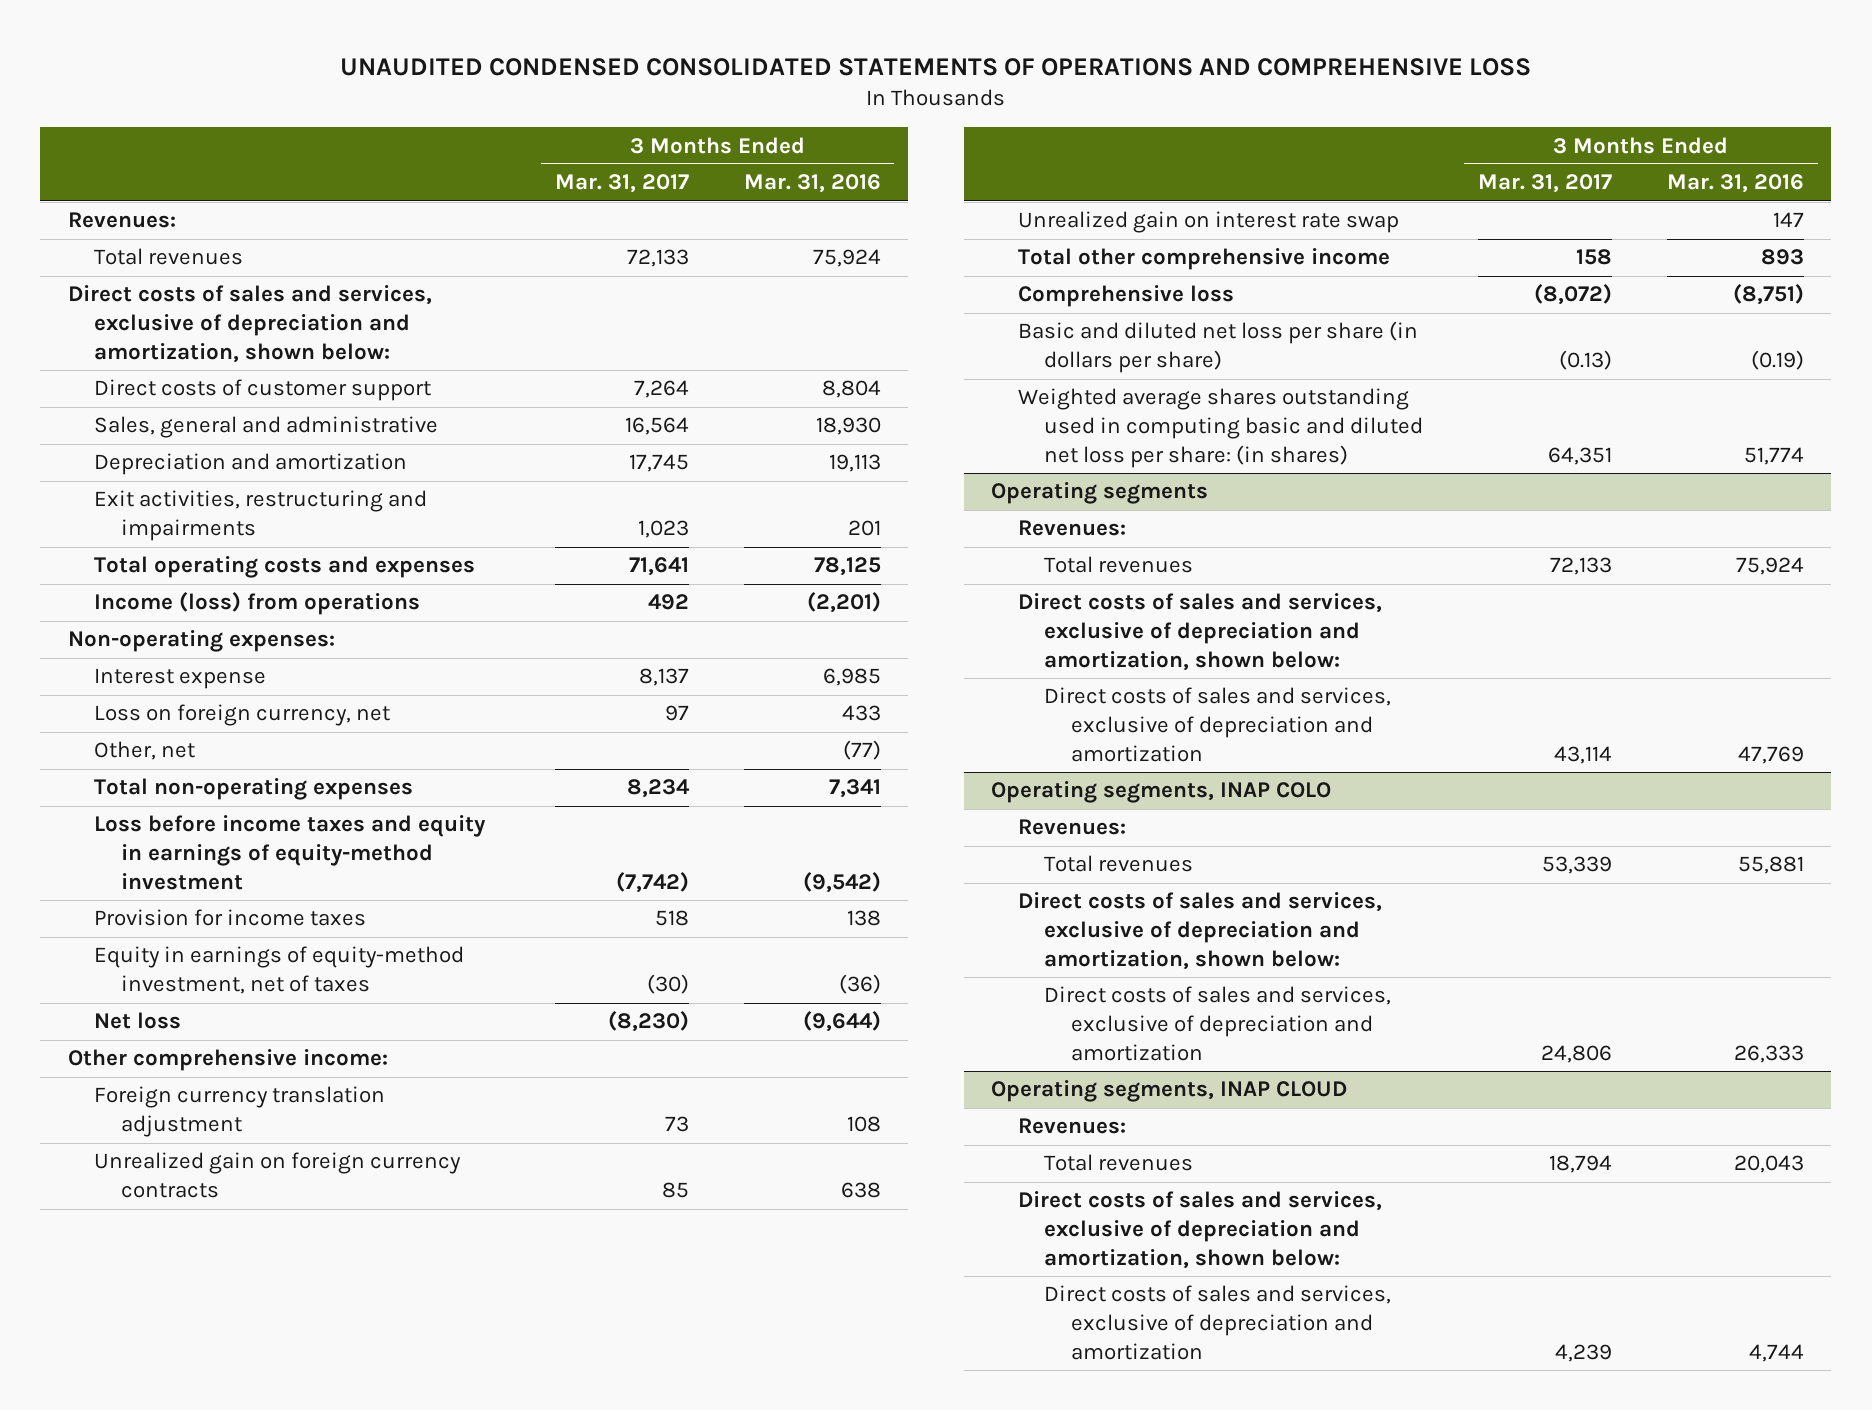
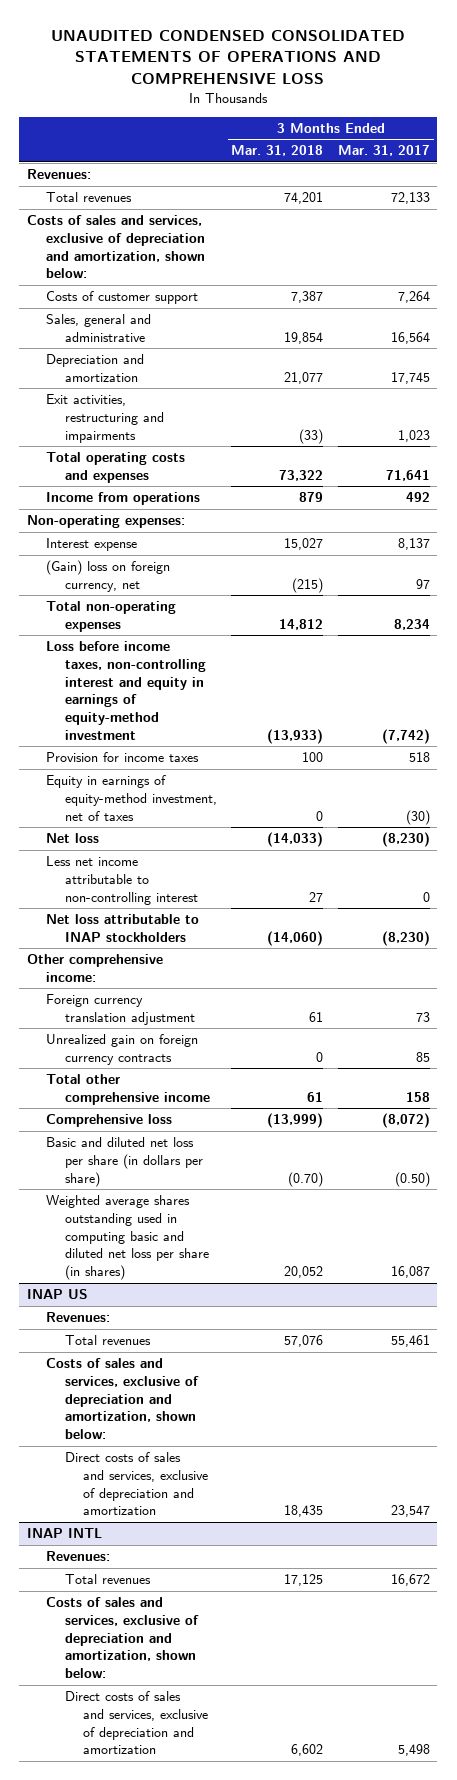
- | 3 Months Ended Mar. 31, 2017 | 3 Months Ended Mar. 31, 2016
+ | 3 Months Ended Mar. 31, 2018 | 3 Months Ended Mar. 31, 2017
- Direct costs of sales and services, exclusive of depreciation and amortization, shown below:
- Direct costs of customer support | 7,264 | 8,804
+ Costs of sales and services, exclusive of depreciation and amortization, shown below:
+ Costs of customer support | 7,387 | 7,264
- Income (loss) from operations | 492 | (2,201)
+ Income from operations | 879 | 492
- Loss on foreign currency, net | 97 | 433
- Other, net | | (77)
+ (Gain) loss on foreign currency, net | (215) | 97
- Loss before income taxes and equity in earnings of equity-method investment | (7,742) | (9,542)
+ Loss before income taxes, non-controlling interest and equity in earnings of equity-method investment | (13,933) | (7,742)
+ Less net income attributable to non-controlling interest | 27 | 0
+ Net loss attributable to INAP stockholders | (14,060) | (8,230)
- Unrealized gain on interest rate swap | | 147
- Basic and diluted net loss per share (in dollars per share) | (0.13) | (0.19)
- Weighted average shares outstanding used in computing basic and diluted net loss per share: (in shares) | 64,351 | 51,774
- Operating segments
- Revenues:
- Total revenues | 72,133 | 75,924
- Direct costs of sales and services, exclusive of depreciation and amortization, shown below:
- Direct costs of sales and services, exclusive of depreciation and amortization | 43,114 | 47,769
- Operating segments, INAP COLO
+ Basic and diluted net loss per share (in dollars per share) | (0.70) | (0.50)
+ Weighted average shares outstanding used in computing basic and diluted net loss per share (in shares) | 20,052 | 16,087
+ INAP US
- Total revenues | 53,339 | 55,881
- Direct costs of sales and services, exclusive of depreciation and amortization, shown below:
- Direct costs of sales and services, exclusive of depreciation and amortization | 24,806 | 26,333
- Operating segments, INAP CLOUD
+ Total revenues | 57,076 | 55,461
+ Costs of sales and services, exclusive of depreciation and amortization, shown below:
+ Direct costs of sales and services, exclusive of depreciation and amortization | 18,435 | 23,547
+ INAP INTL
- Total revenues | 18,794 | 20,043
- Direct costs of sales and services, exclusive of depreciation and amortization, shown below:
- Direct costs of sales and services, exclusive of depreciation and amortization | 4,239 | 4,744
+ Total revenues | 17,125 | 16,672
+ Costs of sales and services, exclusive of depreciation and amortization, shown below:
+ Direct costs of sales and services, exclusive of depreciation and amortization | 6,602 | 5,498

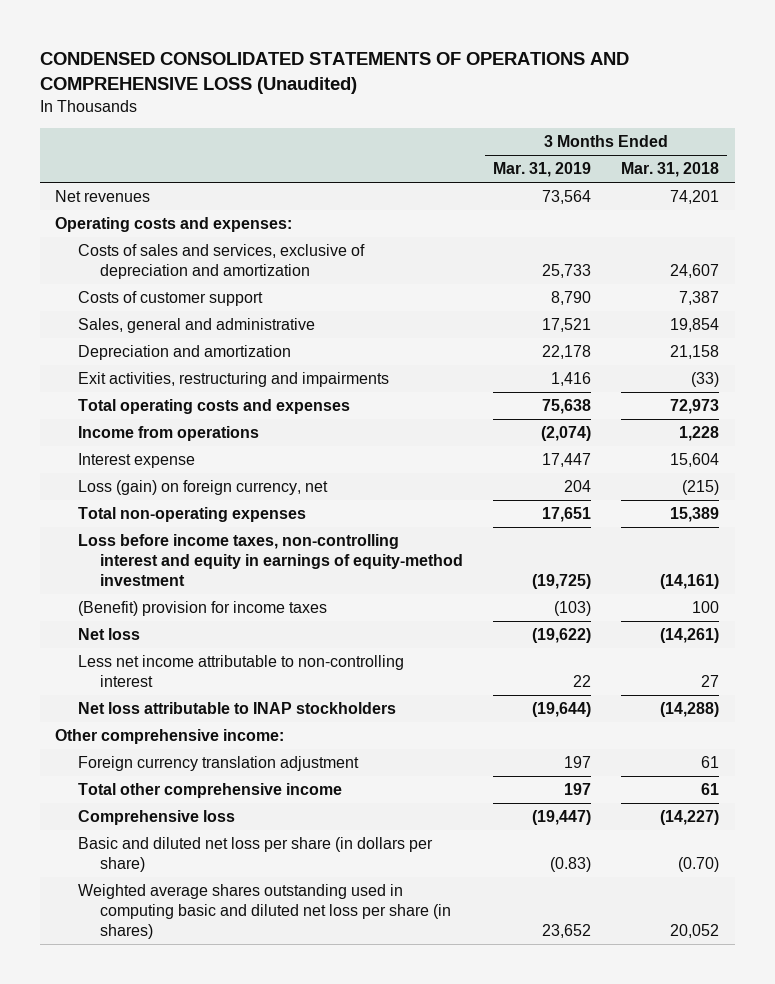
- UNAUDITED CONDENSED CONSOLIDATED STATEMENTS OF OPERATIONS AND COMPREHENSIVE LOSS
+ CONDENSED CONSOLIDATED STATEMENTS OF OPERATIONS AND COMPREHENSIVE LOSS (Unaudited)
- | 3 Months Ended Mar. 31, 2018 | 3 Months Ended Mar. 31, 2017
+ | 3 Months Ended Mar. 31, 2019 | 3 Months Ended Mar. 31, 2018
- Revenues:
- Total revenues | 74,201 | 72,133
- Costs of sales and services, exclusive of depreciation and amortization, shown below:
+ Net revenues | 73,564 | 74,201
+ Operating costs and expenses:
+ Costs of sales and services, exclusive of depreciation and amortization | 25,733 | 24,607
- Depreciation and amortization | 21,077 | 17,745
+ Depreciation and amortization | 22,178 | 21,158
- Total operating costs and expenses | 73,322 | 71,641
- Income from operations | 879 | 492
- Non-operating expenses:
- Interest expense | 15,027 | 8,137
- (Gain) loss on foreign currency, net | (215) | 97
- Total non-operating expenses | 14,812 | 8,234
- Loss before income taxes, non-controlling interest and equity in earnings of equity-method investment | (13,933) | (7,742)
- Provision for income taxes | 100 | 518
- Equity in earnings of equity-method investment, net of taxes | 0 | (30)
- Net loss | (14,033) | (8,230)
+ Total operating costs and expenses | 75,638 | 72,973
+ Income from operations | (2,074) | 1,228
+ Interest expense | 17,447 | 15,604
+ Loss (gain) on foreign currency, net | 204 | (215)
+ Total non-operating expenses | 17,651 | 15,389
+ Loss before income taxes, non-controlling interest and equity in earnings of equity-method investment | (19,725) | (14,161)
+ (Benefit) provision for income taxes | (103) | 100
+ Net loss | (19,622) | (14,261)
- Net loss attributable to INAP stockholders | (14,060) | (8,230)
+ Net loss attributable to INAP stockholders | (19,644) | (14,288)
- Unrealized gain on foreign currency contracts | 0 | 85
- Comprehensive loss | (13,999) | (8,072)
+ Comprehensive loss | (19,447) | (14,227)
- INAP US
- Revenues:
- Total revenues | 57,076 | 55,461
- Costs of sales and services, exclusive of depreciation and amortization, shown below:
- Direct costs of sales and services, exclusive of depreciation and amortization | 18,435 | 23,547
- INAP INTL
- Revenues:
- Total revenues | 17,125 | 16,672
- Costs of sales and services, exclusive of depreciation and amortization, shown below:
- Direct costs of sales and services, exclusive of depreciation and amortization | 6,602 | 5,498

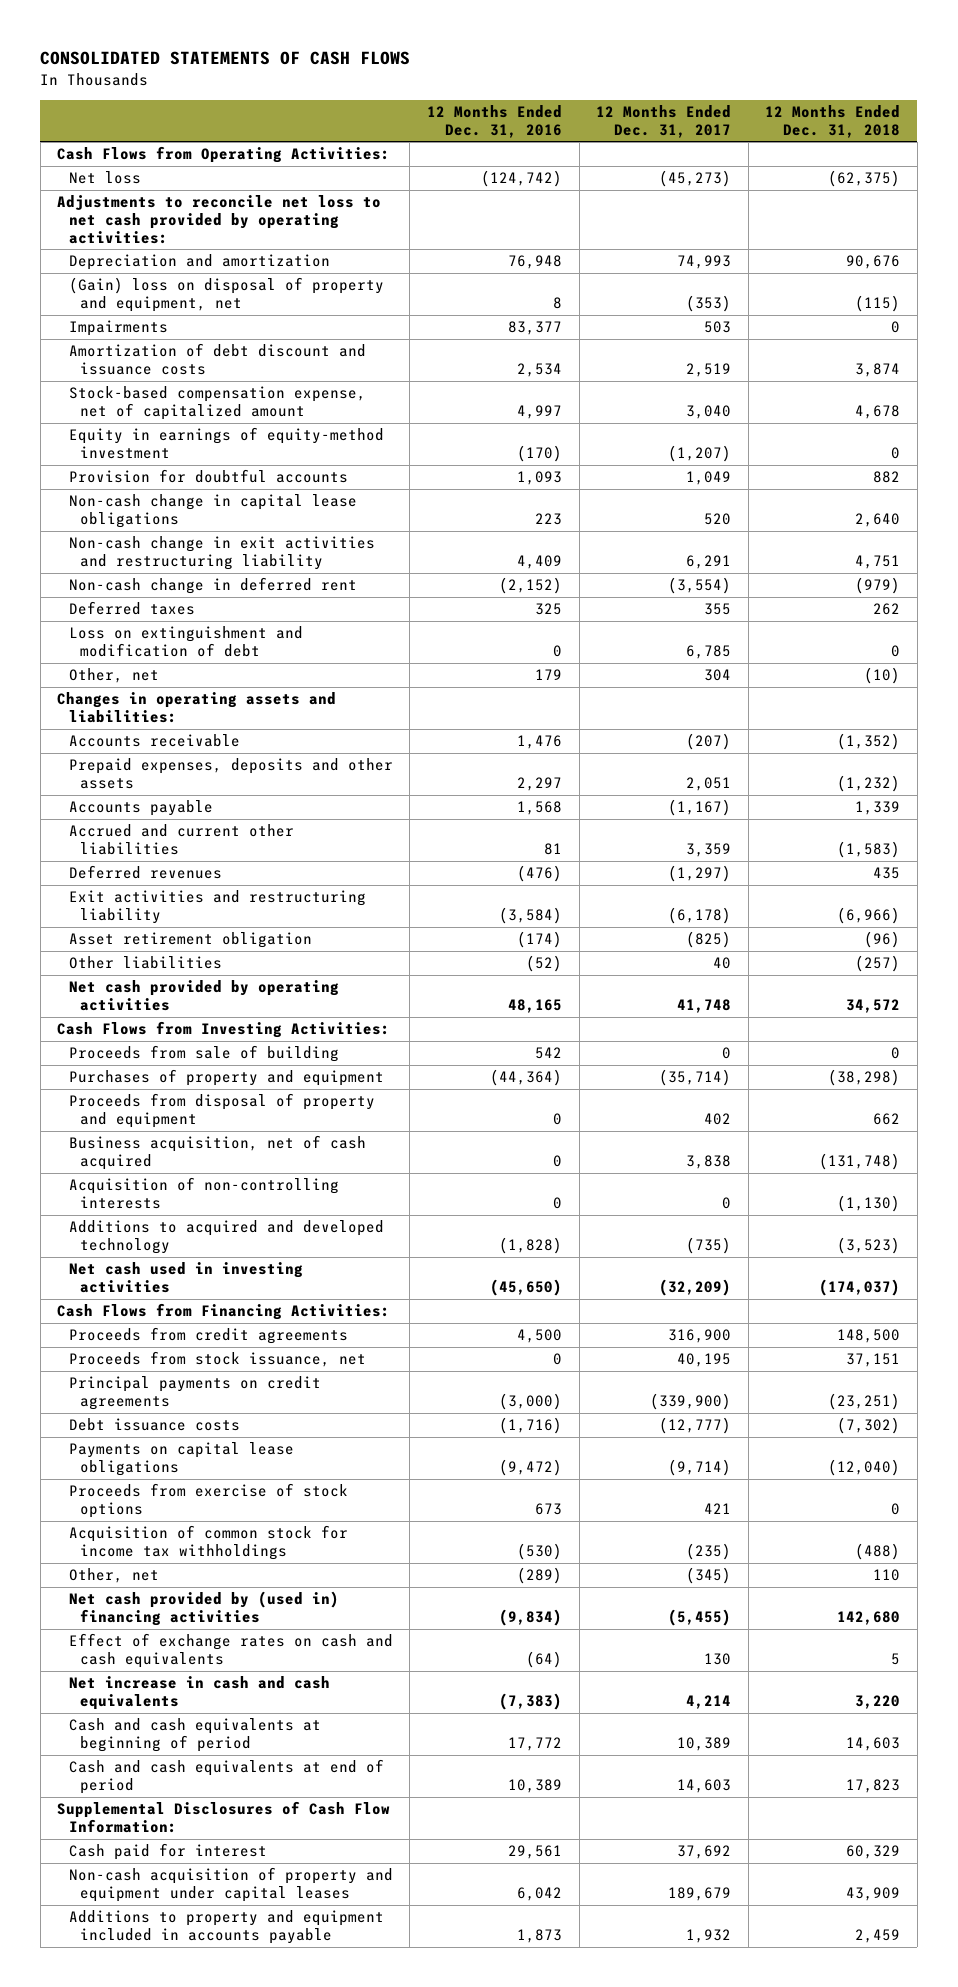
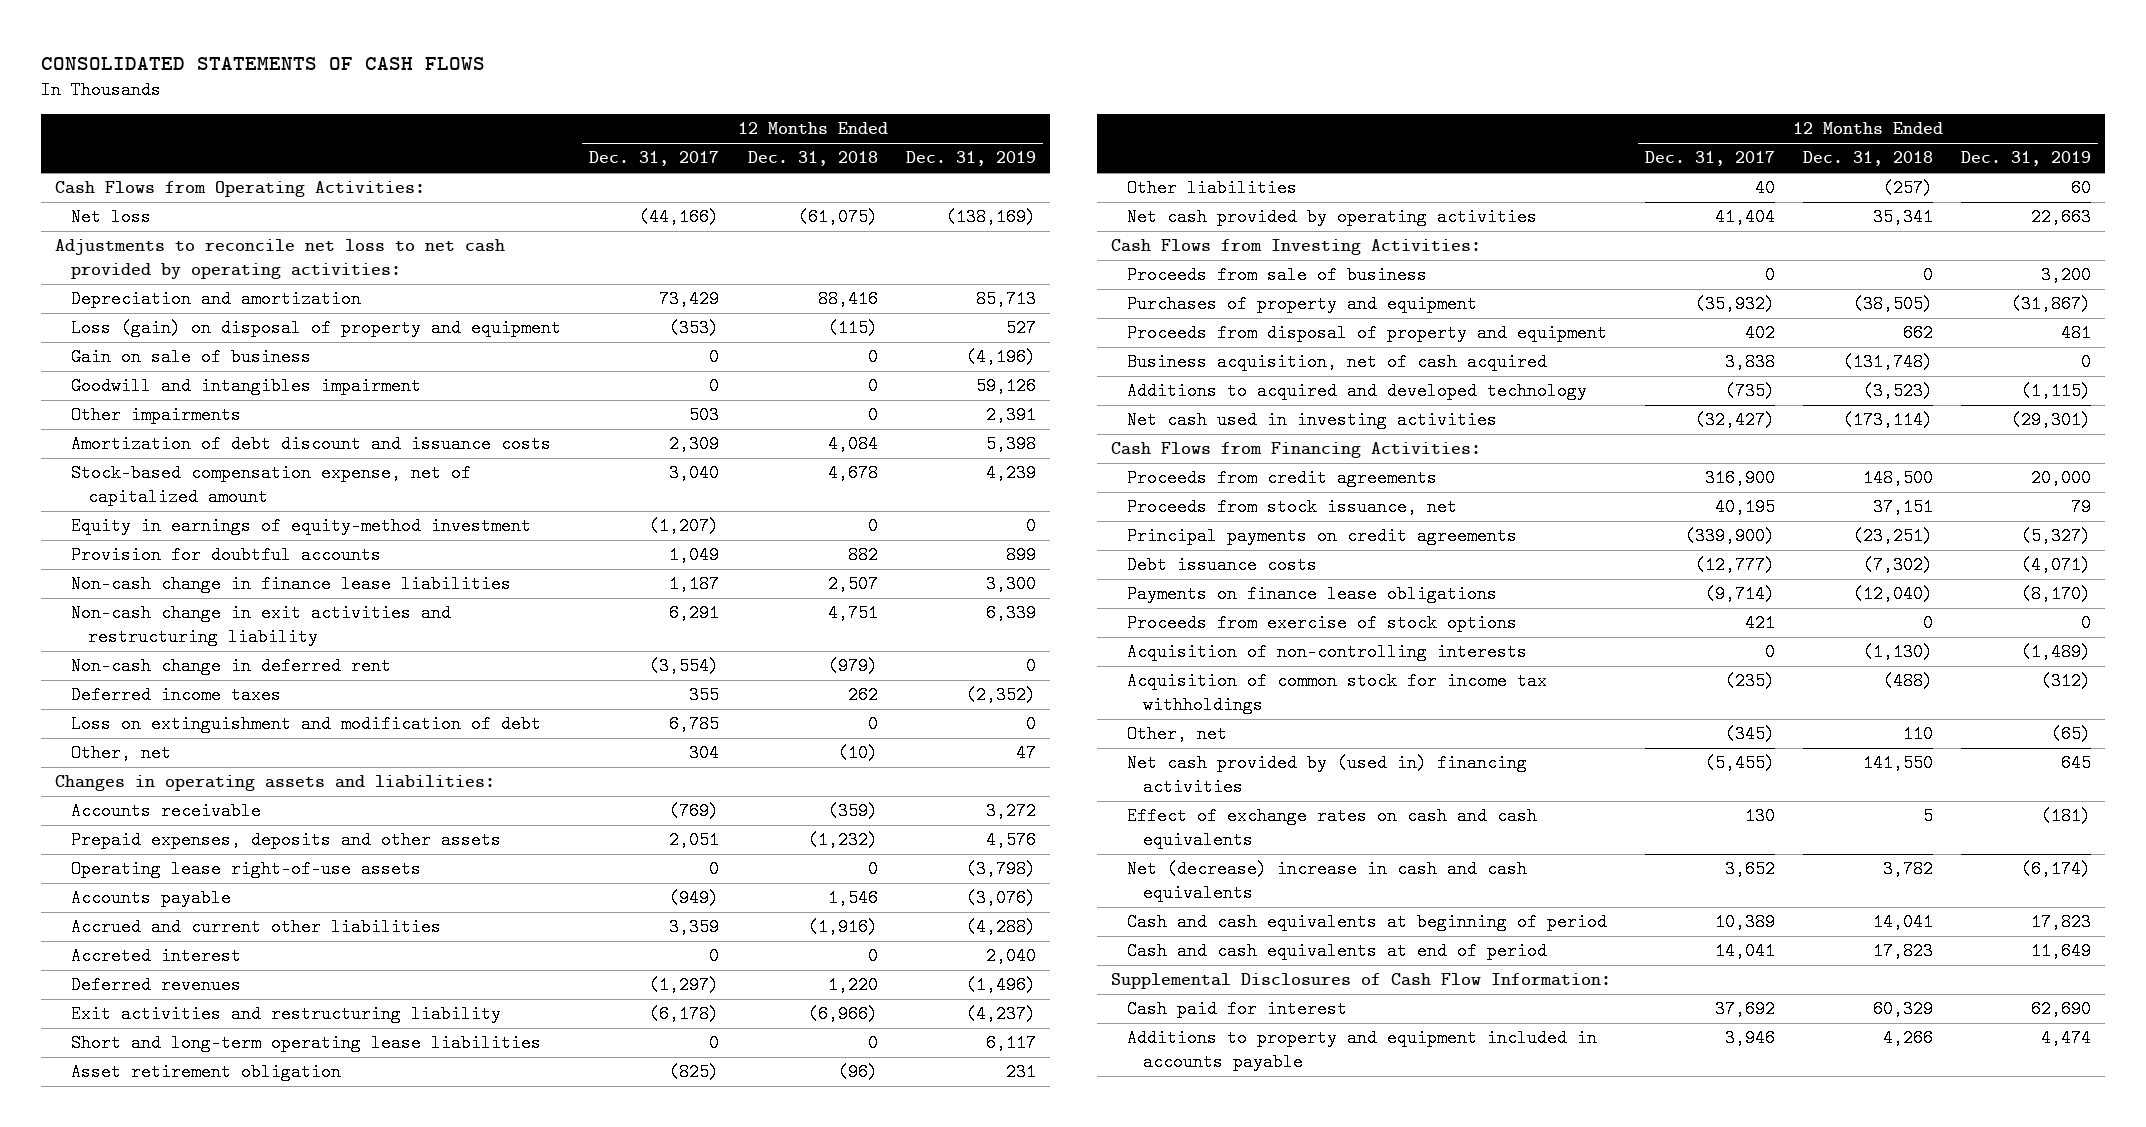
- | 12 Months Ended Dec. 31, 2016 | 12 Months Ended Dec. 31, 2017 | 12 Months Ended Dec. 31, 2018
+ | 12 Months Ended Dec. 31, 2017 | 12 Months Ended Dec. 31, 2018 | 12 Months Ended Dec. 31, 2019
- Net loss | (124,742) | (45,273) | (62,375)
+ Net loss | (44,166) | (61,075) | (138,169)
- Depreciation and amortization | 76,948 | 74,993 | 90,676
- (Gain) loss on disposal of property and equipment, net | 8 | (353) | (115)
- Impairments | 83,377 | 503 | 0
- Amortization of debt discount and issuance costs | 2,534 | 2,519 | 3,874
+ Depreciation and amortization | 73,429 | 88,416 | 85,713
+ Loss (gain) on disposal of property and equipment | (353) | (115) | 527
+ Gain on sale of business | 0 | 0 | (4,196)
+ Goodwill and intangibles impairment | 0 | 0 | 59,126
+ Other impairments | 503 | 0 | 2,391
+ Amortization of debt discount and issuance costs | 2,309 | 4,084 | 5,398
- Non-cash change in capital lease obligations | 223 | 520 | 2,640
+ Non-cash change in finance lease liabilities | 1,187 | 2,507 | 3,300
- Deferred taxes | 325 | 355 | 262
+ Deferred income taxes | 355 | 262 | (2,352)
- Accounts receivable | 1,476 | (207) | (1,352)
+ Accounts receivable | (769) | (359) | 3,272
- Accounts payable | 1,568 | (1,167) | 1,339
- Accrued and current other liabilities | 81 | 3,359 | (1,583)
- Deferred revenues | (476) | (1,297) | 435
+ Operating lease right-of-use assets | 0 | 0 | (3,798)
+ Accounts payable | (949) | 1,546 | (3,076)
+ Accrued and current other liabilities | 3,359 | (1,916) | (4,288)
+ Accreted interest | 0 | 0 | 2,040
+ Deferred revenues | (1,297) | 1,220 | (1,496)
+ Short and long-term operating lease liabilities | 0 | 0 | 6,117
- Net cash provided by operating activities | 48,165 | 41,748 | 34,572
+ Net cash provided by operating activities | 41,404 | 35,341 | 22,663
- Proceeds from sale of building | 542 | 0 | 0
- Purchases of property and equipment | (44,364) | (35,714) | (38,298)
+ Proceeds from sale of business | 0 | 0 | 3,200
+ Purchases of property and equipment | (35,932) | (38,505) | (31,867)
- Net cash used in investing activities | (45,650) | (32,209) | (174,037)
+ Net cash used in investing activities | (32,427) | (173,114) | (29,301)
- Payments on capital lease obligations | (9,472) | (9,714) | (12,040)
+ Payments on finance lease obligations | (9,714) | (12,040) | (8,170)
moved down: Acquisition of non-controlling interests | 0 | (1,130) | (1,489)
- Net cash provided by (used in) financing activities | (9,834) | (5,455) | 142,680
+ Net cash provided by (used in) financing activities | (5,455) | 141,550 | 645
- Net increase in cash and cash equivalents | (7,383) | 4,214 | 3,220
- Cash and cash equivalents at beginning of period | 17,772 | 10,389 | 14,603
- Cash and cash equivalents at end of period | 10,389 | 14,603 | 17,823
+ Net (decrease) increase in cash and cash equivalents | 3,652 | 3,782 | (6,174)
+ Cash and cash equivalents at beginning of period | 10,389 | 14,041 | 17,823
+ Cash and cash equivalents at end of period | 14,041 | 17,823 | 11,649
- Non-cash acquisition of property and equipment under capital leases | 6,042 | 189,679 | 43,909
- Additions to property and equipment included in accounts payable | 1,873 | 1,932 | 2,459
+ Additions to property and equipment included in accounts payable | 3,946 | 4,266 | 4,474

